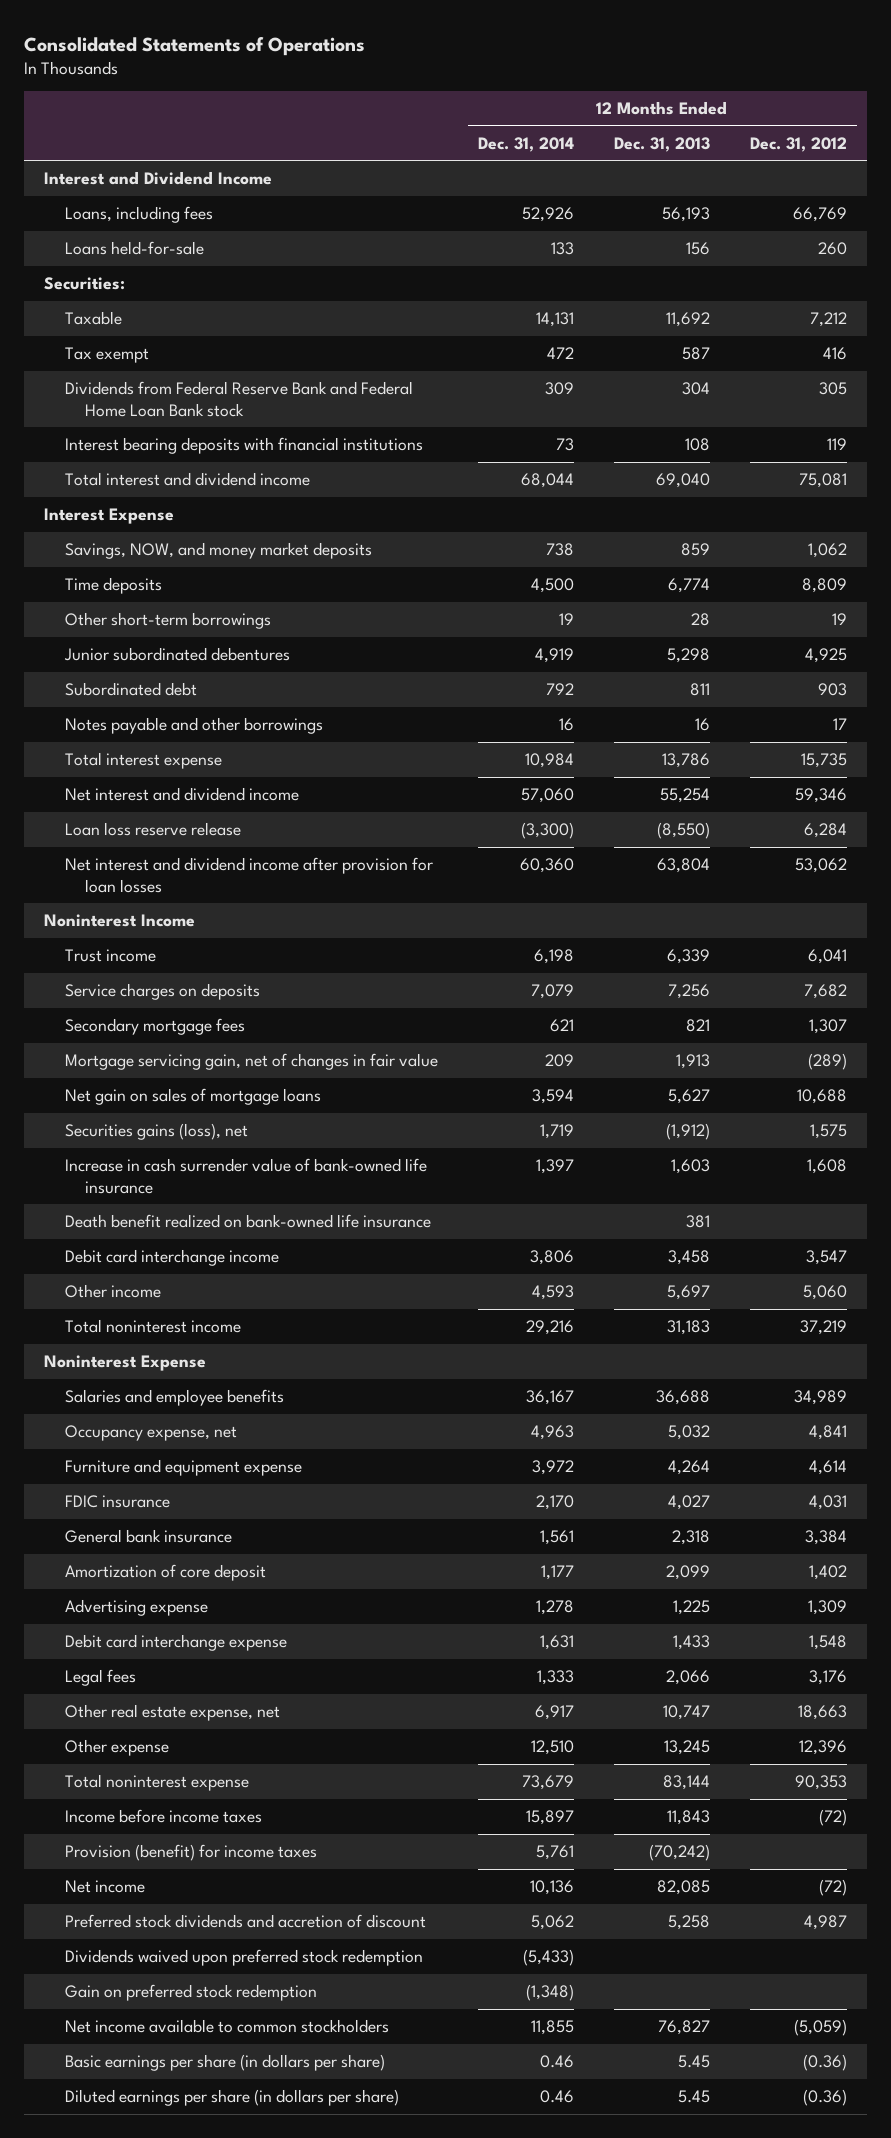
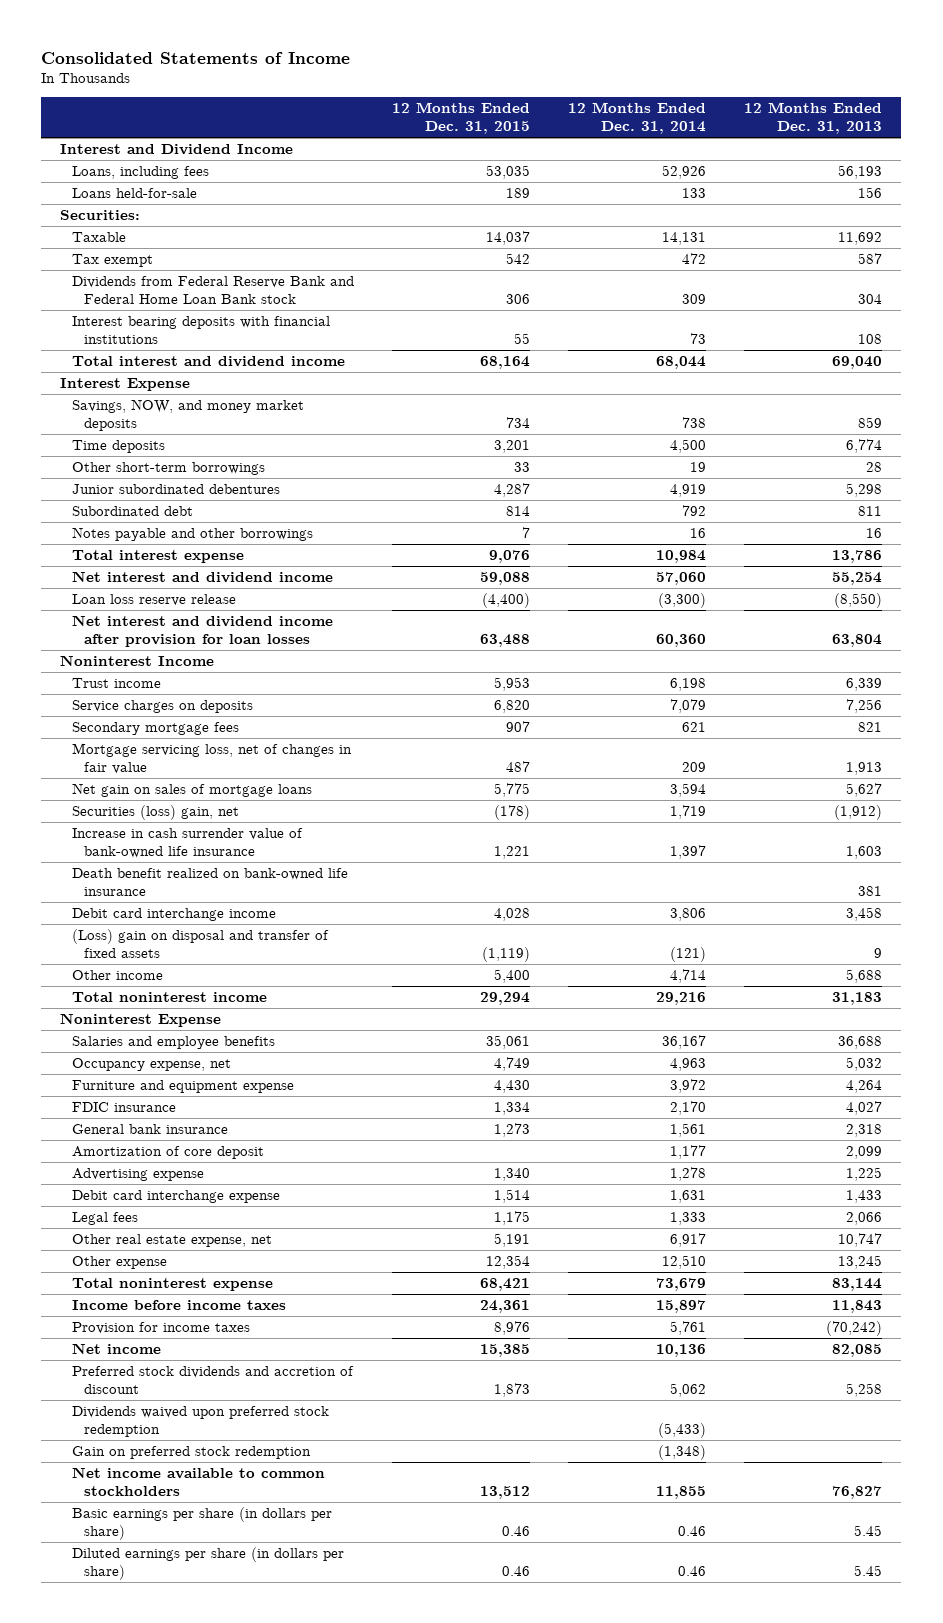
- Consolidated Statements of Operations
+ Consolidated Statements of Income
- | 12 Months Ended Dec. 31, 2014 | 12 Months Ended Dec. 31, 2013 | 12 Months Ended Dec. 31, 2012
+ | 12 Months Ended Dec. 31, 2015 | 12 Months Ended Dec. 31, 2014 | 12 Months Ended Dec. 31, 2013
- Mortgage servicing gain, net of changes in fair value | 209 | 1,913 | (289)
+ Mortgage servicing loss, net of changes in fair value | 487 | 209 | 1,913
- Securities gains (loss), net | 1,719 | (1,912) | 1,575
+ Securities (loss) gain, net | (178) | 1,719 | (1,912)
- Other income | 4,593 | 5,697 | 5,060
+ (Loss) gain on disposal and transfer of fixed assets | (1,119) | (121) | 9
+ Other income | 5,400 | 4,714 | 5,688
- Provision (benefit) for income taxes | 5,761 | (70,242) |
+ Provision for income taxes | 8,976 | 5,761 | (70,242)

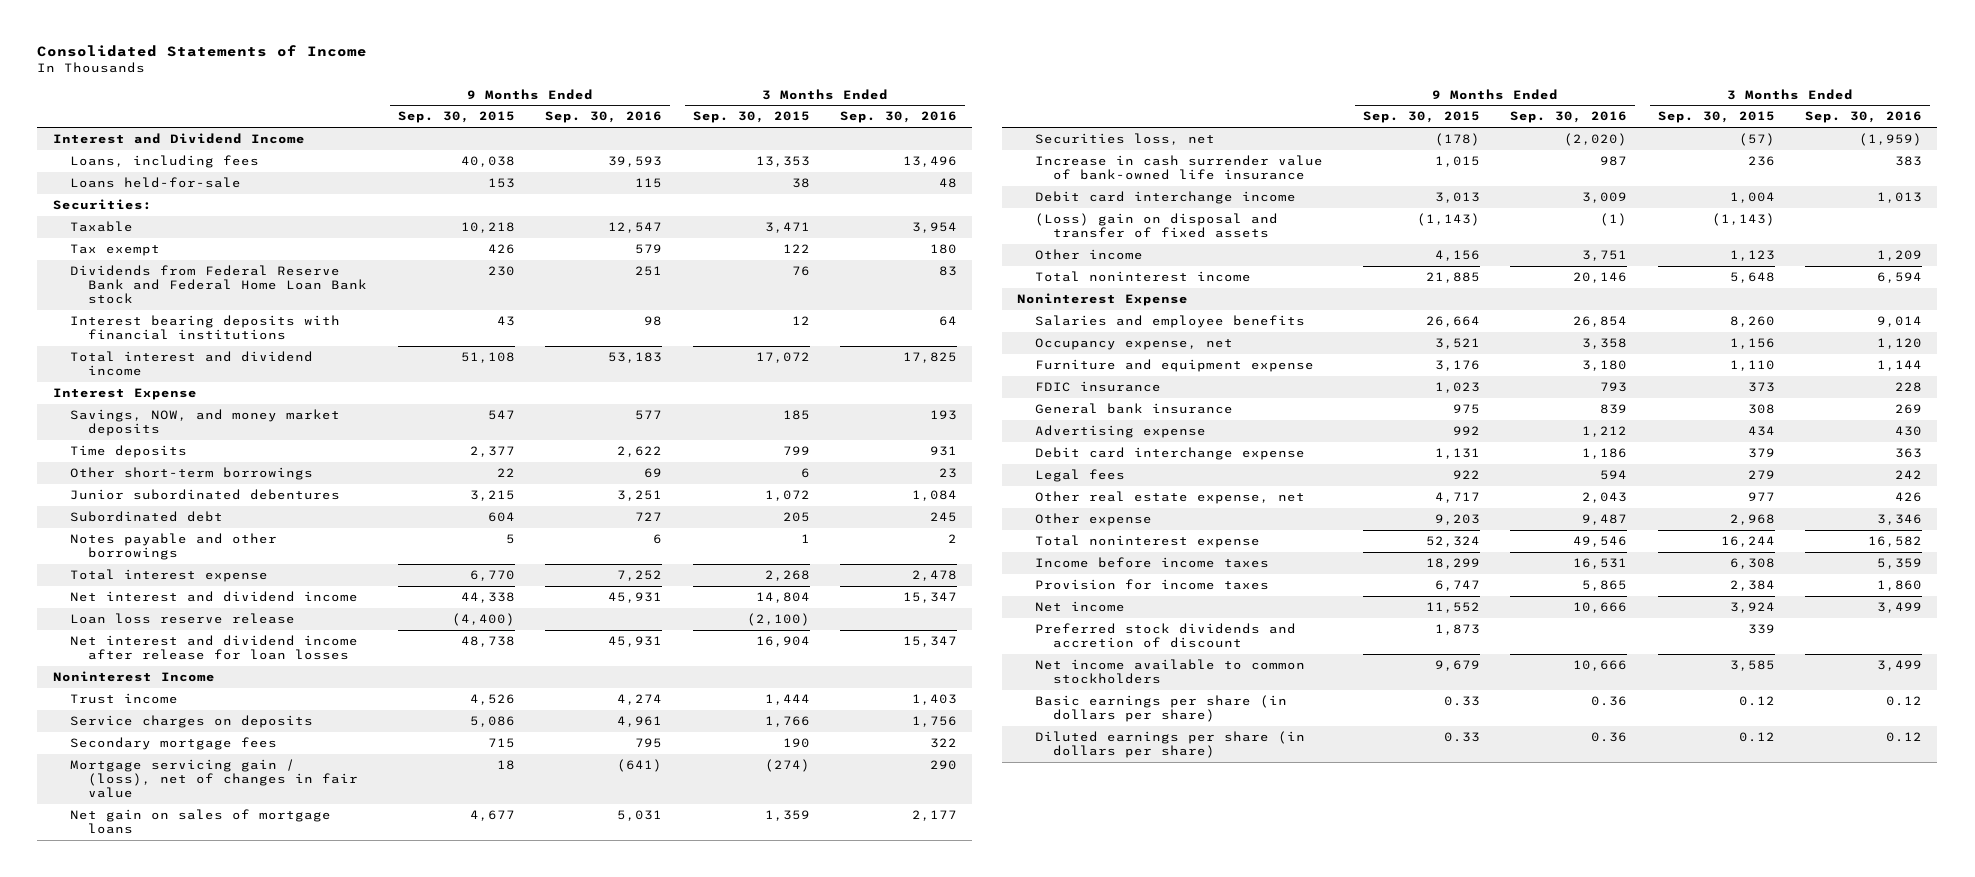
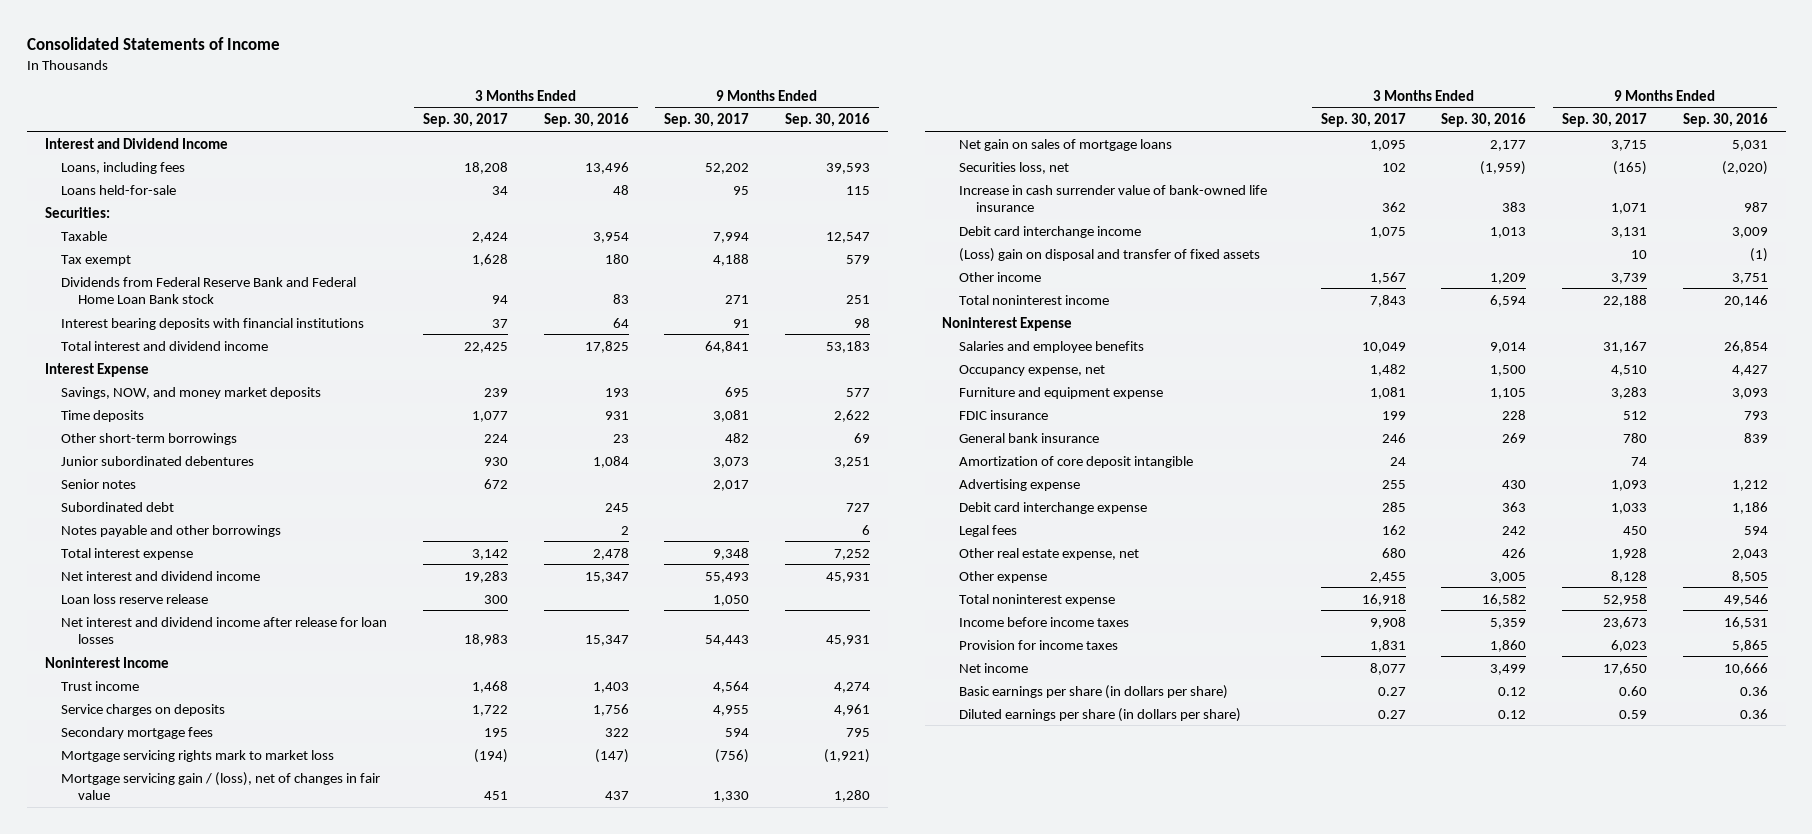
- | 9 Months Ended Sep. 30, 2015 | 9 Months Ended Sep. 30, 2016 | 3 Months Ended Sep. 30, 2015 | 3 Months Ended Sep. 30, 2016
+ | 3 Months Ended Sep. 30, 2017 | 3 Months Ended Sep. 30, 2016 | 9 Months Ended Sep. 30, 2017 | 9 Months Ended Sep. 30, 2016
+ Senior notes | 672 | | 2,017 |
- Mortgage servicing gain / (loss), net of changes in fair value | 18 | (641) | (274) | 290
+ Mortgage servicing rights mark to market loss | (194) | (147) | (756) | (1,921)
+ Mortgage servicing gain / (loss), net of changes in fair value | 451 | 437 | 1,330 | 1,280
- Occupancy expense, net | 3,521 | 3,358 | 1,156 | 1,120
- Furniture and equipment expense | 3,176 | 3,180 | 1,110 | 1,144
+ Occupancy expense, net | 1,482 | 1,500 | 4,510 | 4,427
+ Furniture and equipment expense | 1,081 | 1,105 | 3,283 | 3,093
+ Amortization of core deposit intangible | 24 | | 74 |
- Other expense | 9,203 | 9,487 | 2,968 | 3,346
+ Other expense | 2,455 | 3,005 | 8,128 | 8,505
- Preferred stock dividends and accretion of discount | 1,873 | | 339 |
- Net income available to common stockholders | 9,679 | 10,666 | 3,585 | 3,499

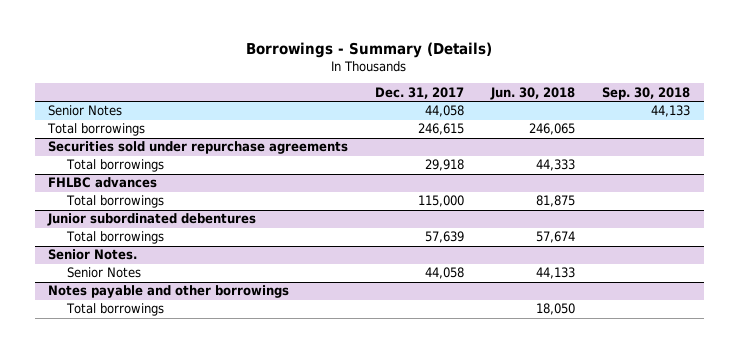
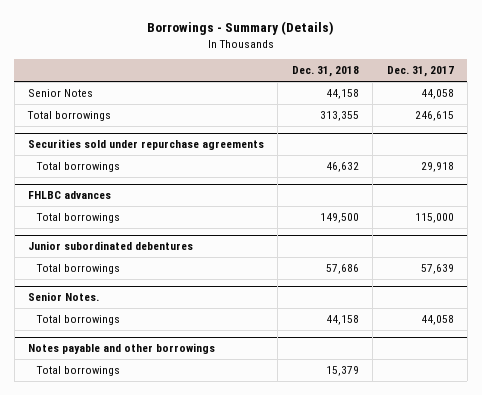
- | Dec. 31, 2017 | Jun. 30, 2018 | Sep. 30, 2018
+ | Dec. 31, 2018 | Dec. 31, 2017
@ Senior Notes.
- Senior Notes | 44,058 | 44,133 |
+ Total borrowings | 44,158 | 44,058

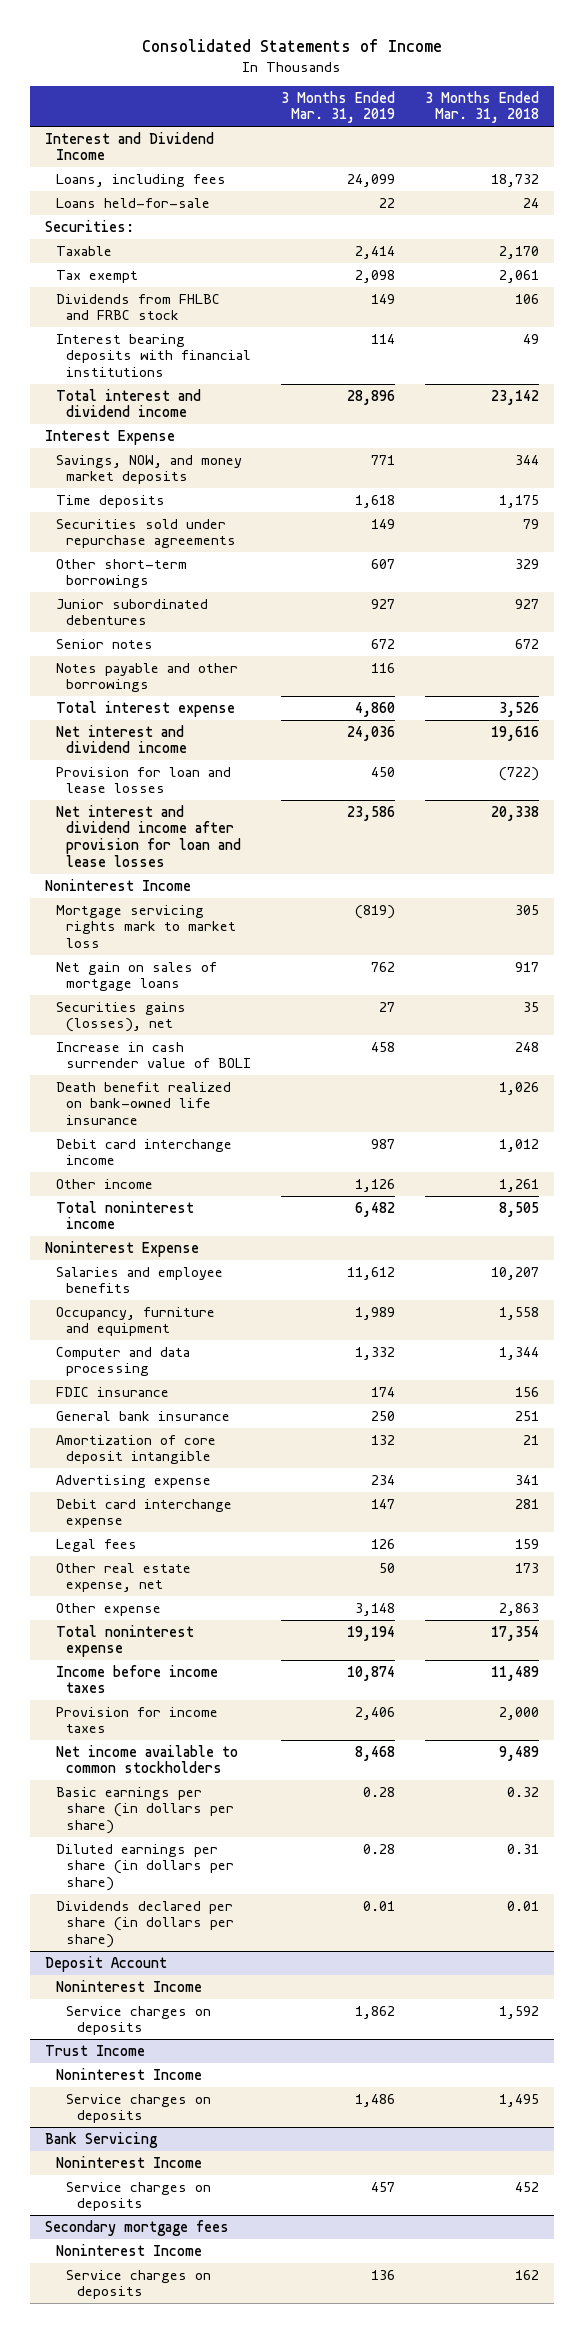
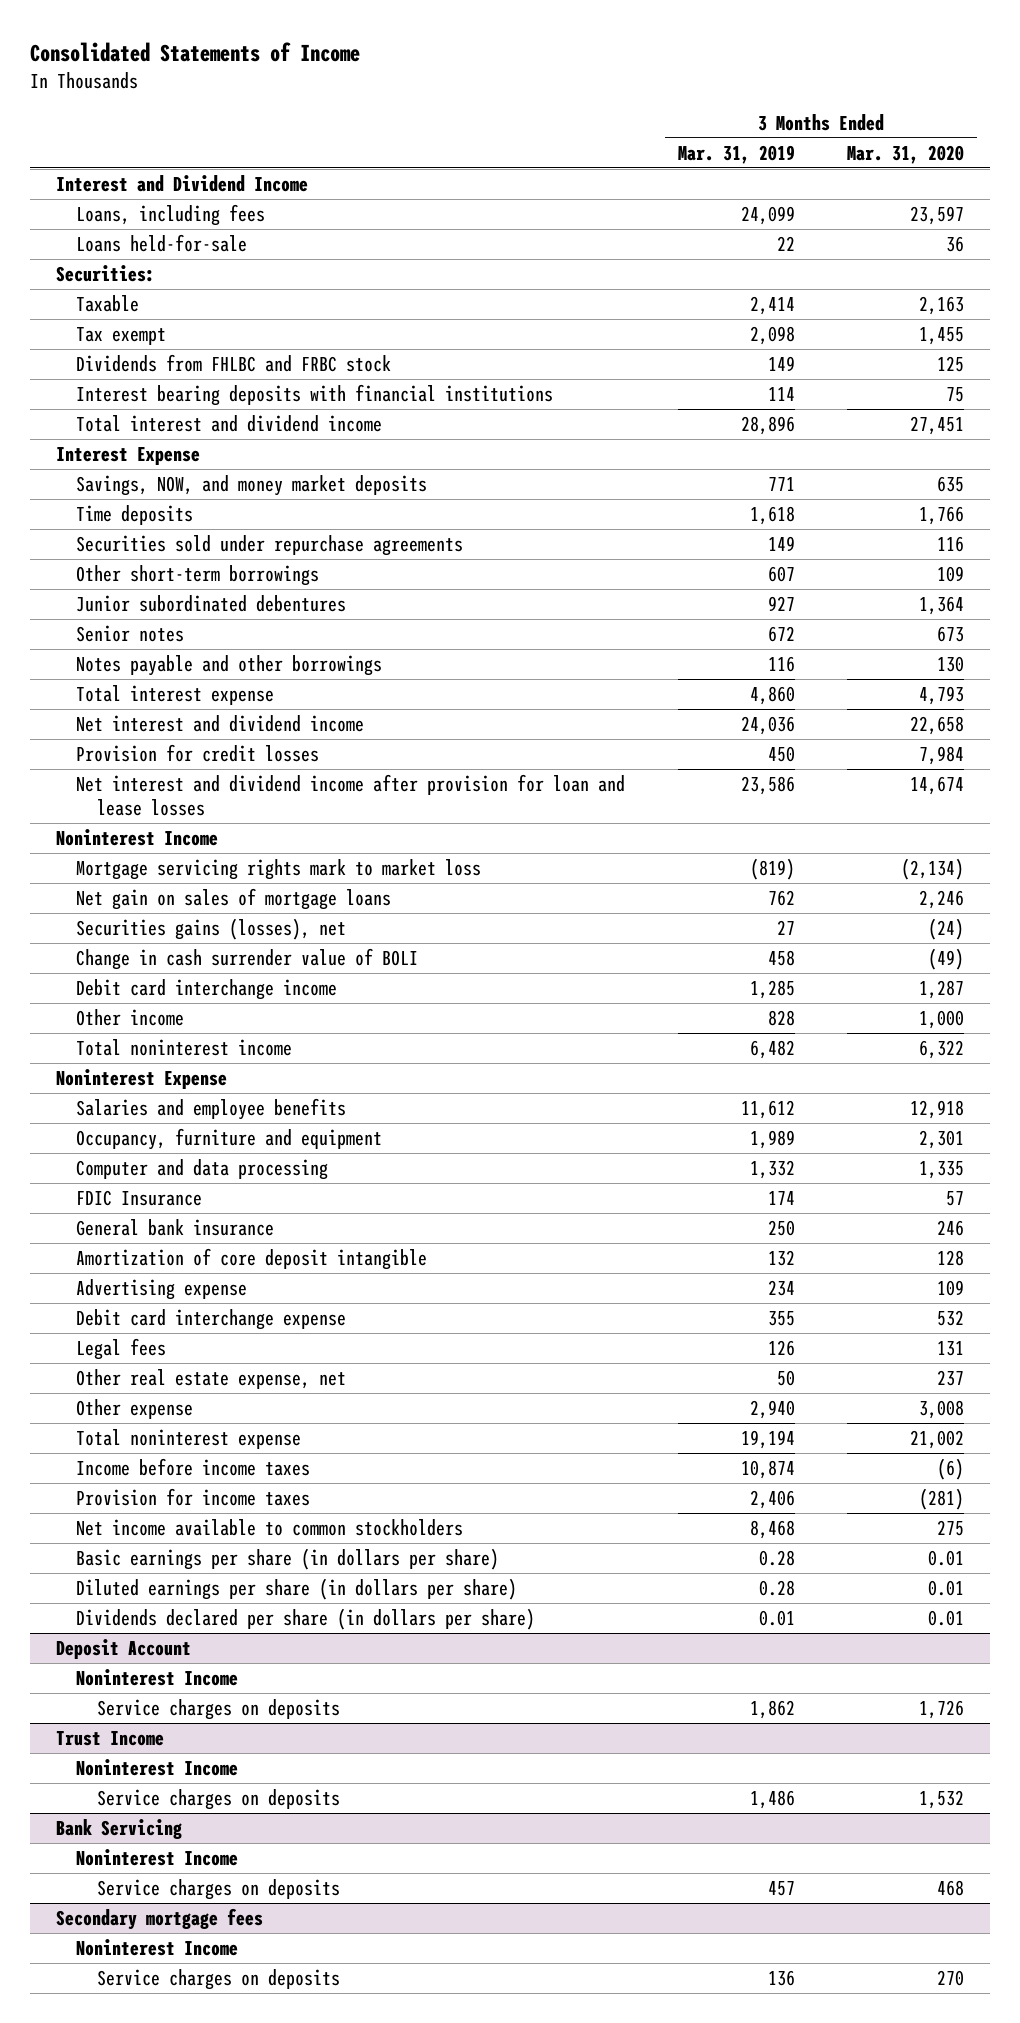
- | 3 Months Ended Mar. 31, 2019 | 3 Months Ended Mar. 31, 2018
+ | 3 Months Ended Mar. 31, 2019 | 3 Months Ended Mar. 31, 2020
- Provision for loan and lease losses | 450 | (722)
+ Provision for credit losses | 450 | 7,984
- Increase in cash surrender value of BOLI | 458 | 248
- Death benefit realized on bank-owned life insurance | | 1,026
- Debit card interchange income | 987 | 1,012
- Other income | 1,126 | 1,261
+ Change in cash surrender value of BOLI | 458 | (49)
+ Debit card interchange income | 1,285 | 1,287
+ Other income | 828 | 1,000
- FDIC insurance | 174 | 156
+ FDIC Insurance | 174 | 57
- Debit card interchange expense | 147 | 281
+ Debit card interchange expense | 355 | 532
- Other expense | 3,148 | 2,863
+ Other expense | 2,940 | 3,008

